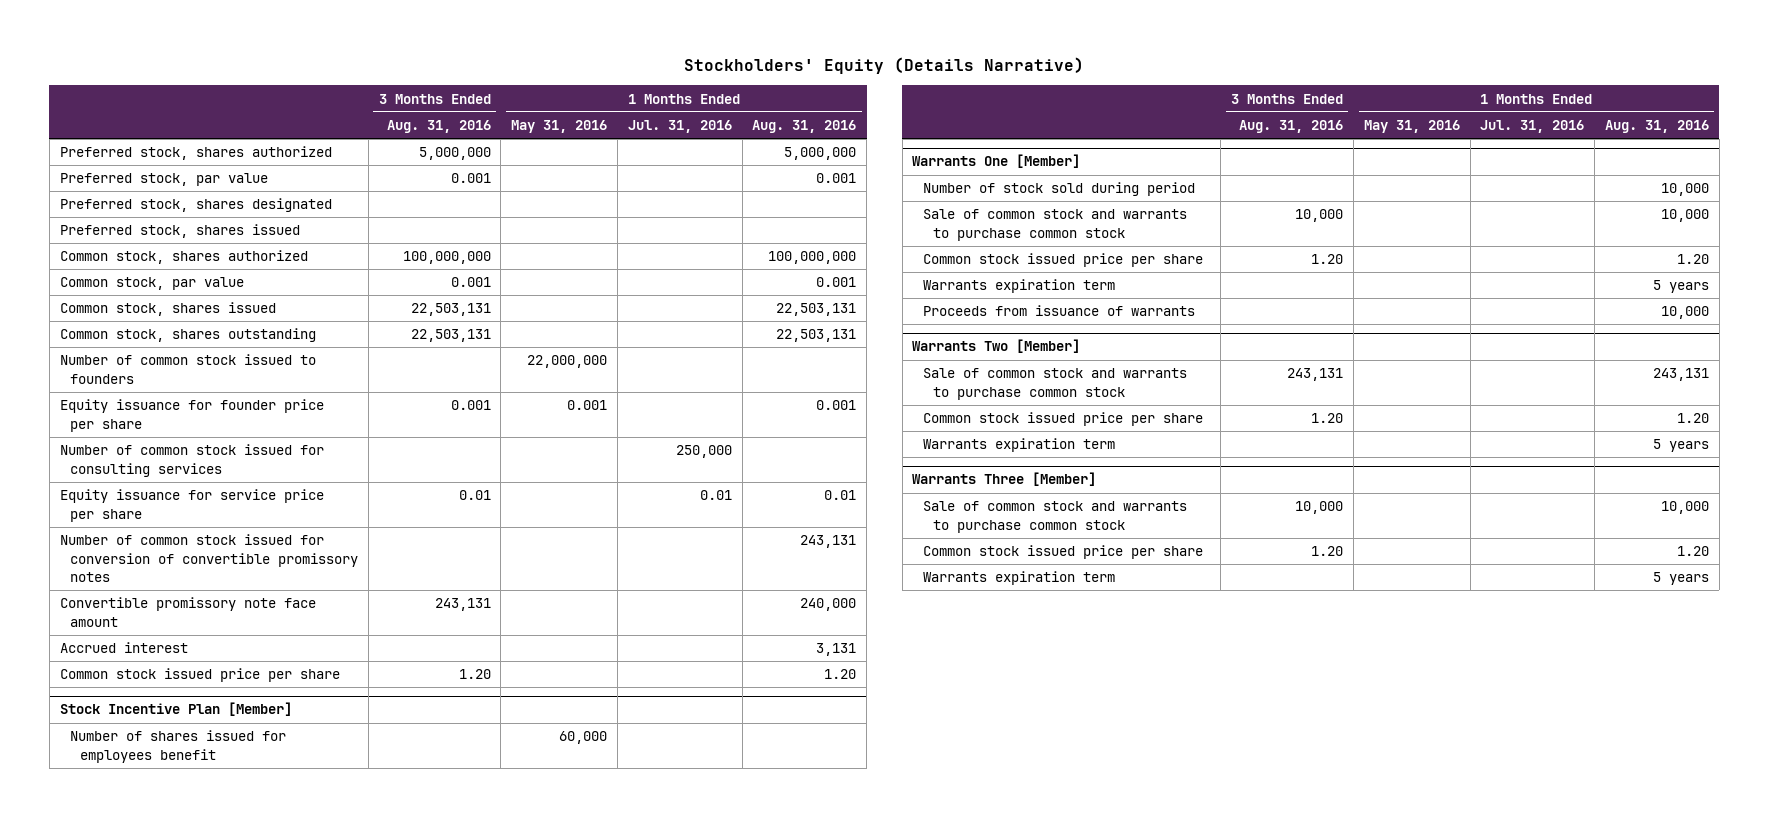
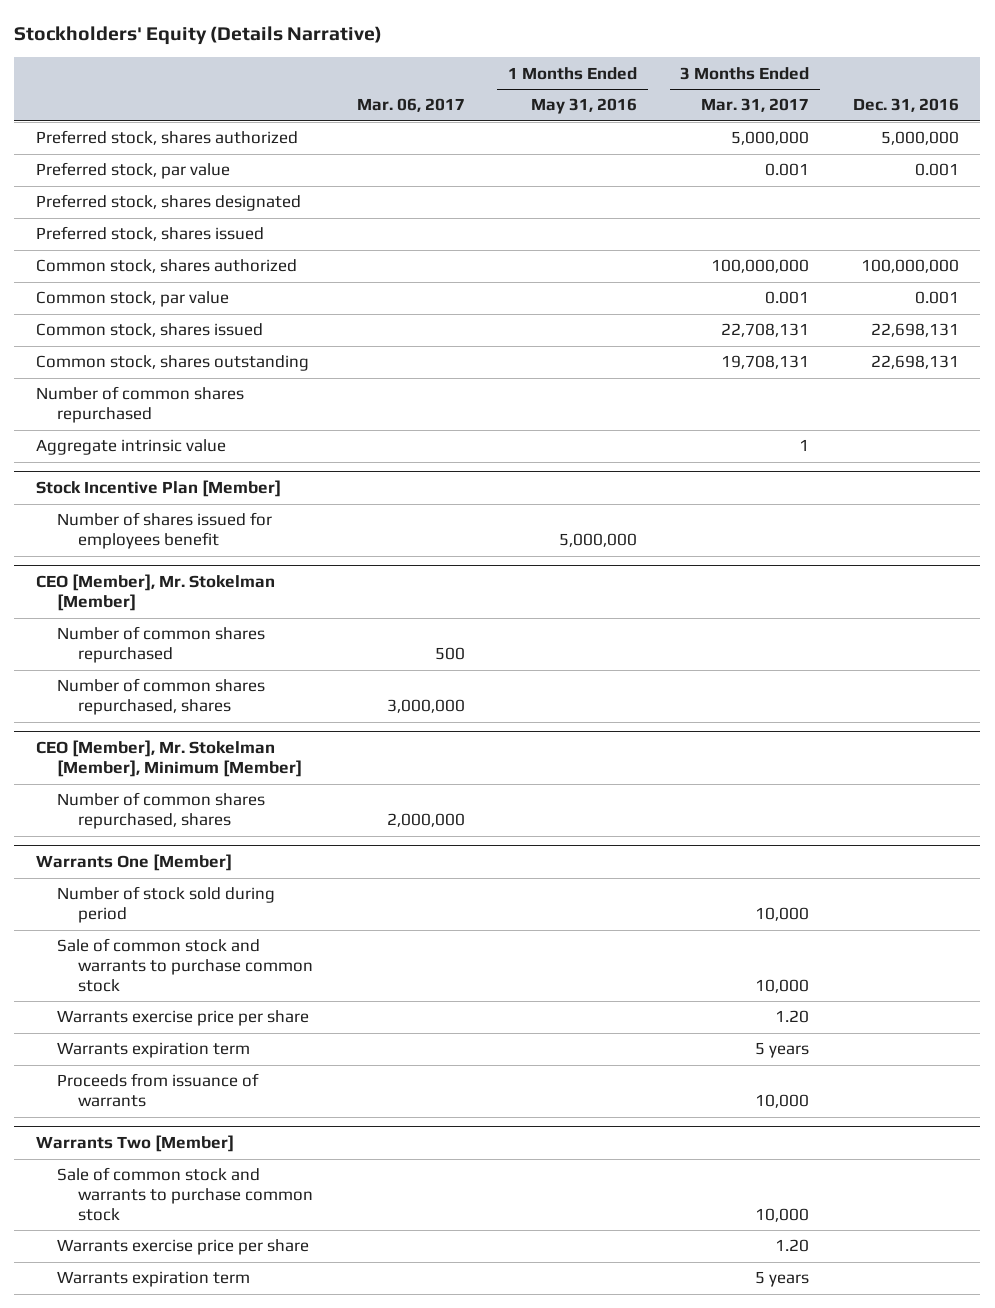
- | 3 Months Ended Aug. 31, 2016 | 1 Months Ended May 31, 2016 | 1 Months Ended Jul. 31, 2016 | 1 Months Ended Aug. 31, 2016
+ | Mar. 06, 2017 | 1 Months Ended May 31, 2016 | 3 Months Ended Mar. 31, 2017 | Dec. 31, 2016
- Number of common stock issued to founders | | 22,000,000 | |
- Equity issuance for founder price per share | 0.001 | 0.001 | | 0.001
- Number of common stock issued for consulting services | | | 250,000 |
- Equity issuance for service price per share | 0.01 | | 0.01 | 0.01
- Number of common stock issued for conversion of convertible promissory notes | | | | 243,131
- Convertible promissory note face amount | 243,131 | | | 240,000
- Accrued interest | | | | 3,131
- Common stock issued price per share | 1.20 | | | 1.20
+ Number of common shares repurchased
+ Aggregate intrinsic value | | | 1 |
@ Stock Incentive Plan [Member]
- Number of shares issued for employees benefit | | 60,000 | |
+ Number of shares issued for employees benefit | | 5,000,000 | |
+ CEO [Member], Mr. Stokelman [Member]
+ Number of common shares repurchased | 500 | | |
+ Number of common shares repurchased, shares | 3,000,000 | | |
+ CEO [Member], Mr. Stokelman [Member], Minimum [Member]
+ Number of common shares repurchased, shares | 2,000,000 | | |
@ Warrants One [Member]
- Common stock issued price per share | 1.20 | | | 1.20
+ Warrants exercise price per share | | | 1.20 |
@ Warrants Two [Member]
- Common stock issued price per share | 1.20 | | | 1.20
+ Warrants exercise price per share | | | 1.20 |
- Warrants Three [Member]
- Sale of common stock and warrants to purchase common stock | 10,000 | | | 10,000
- Common stock issued price per share | 1.20 | | | 1.20
- Warrants expiration term | | | | 5 years

